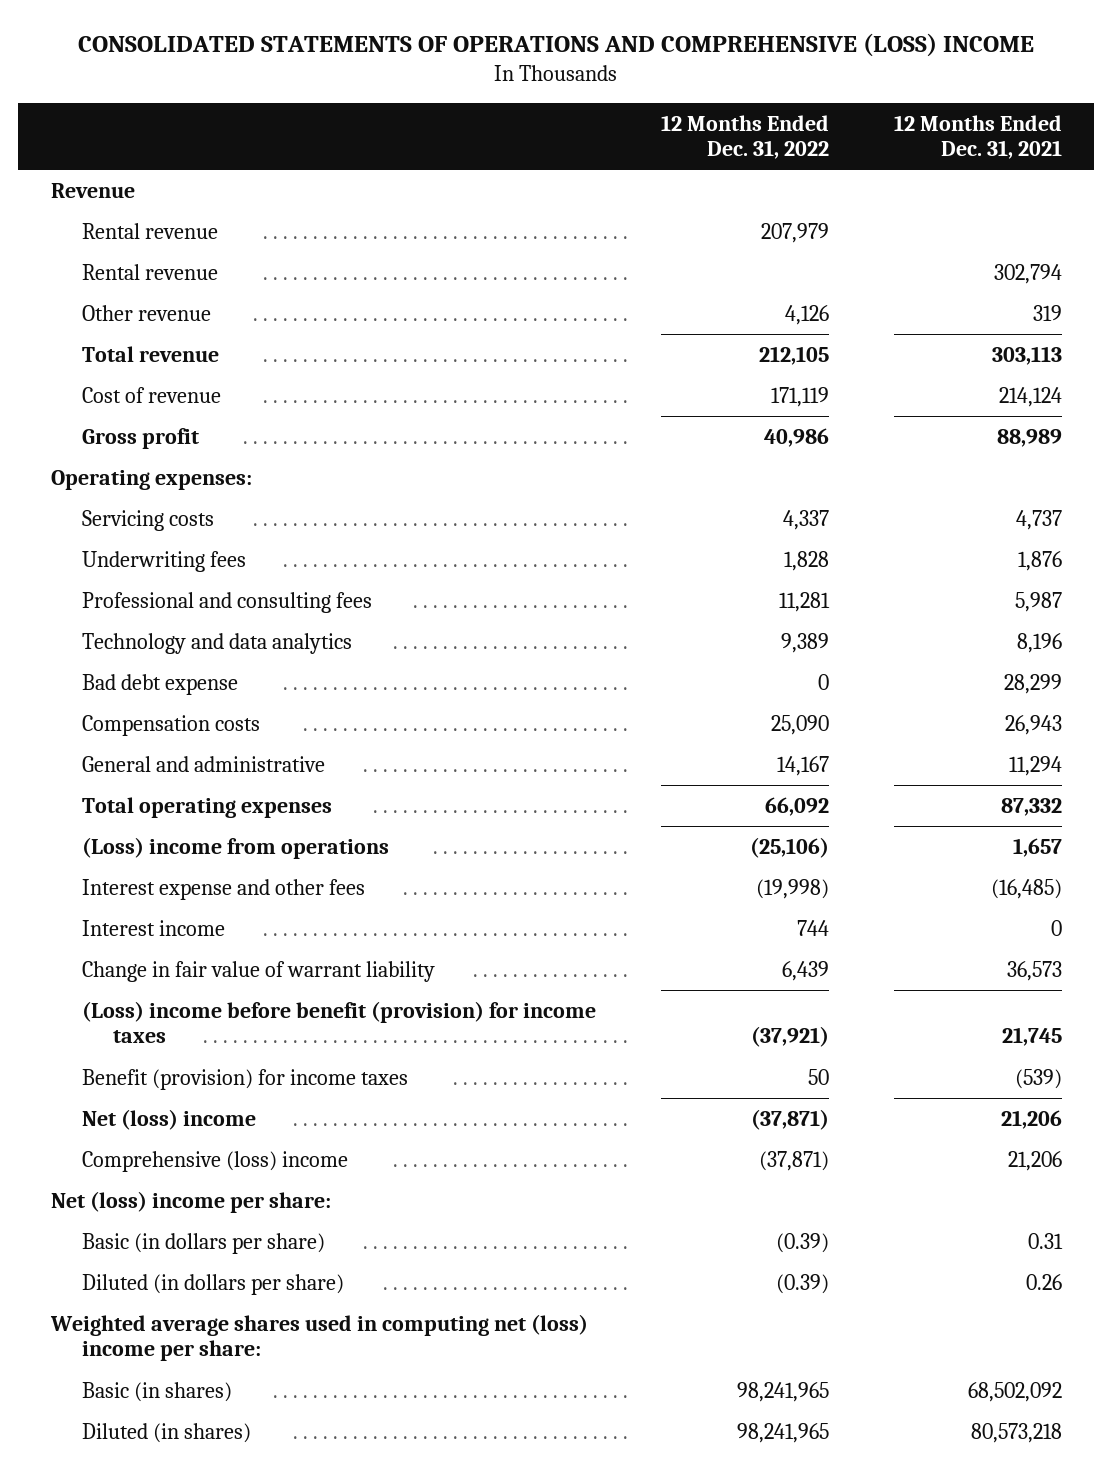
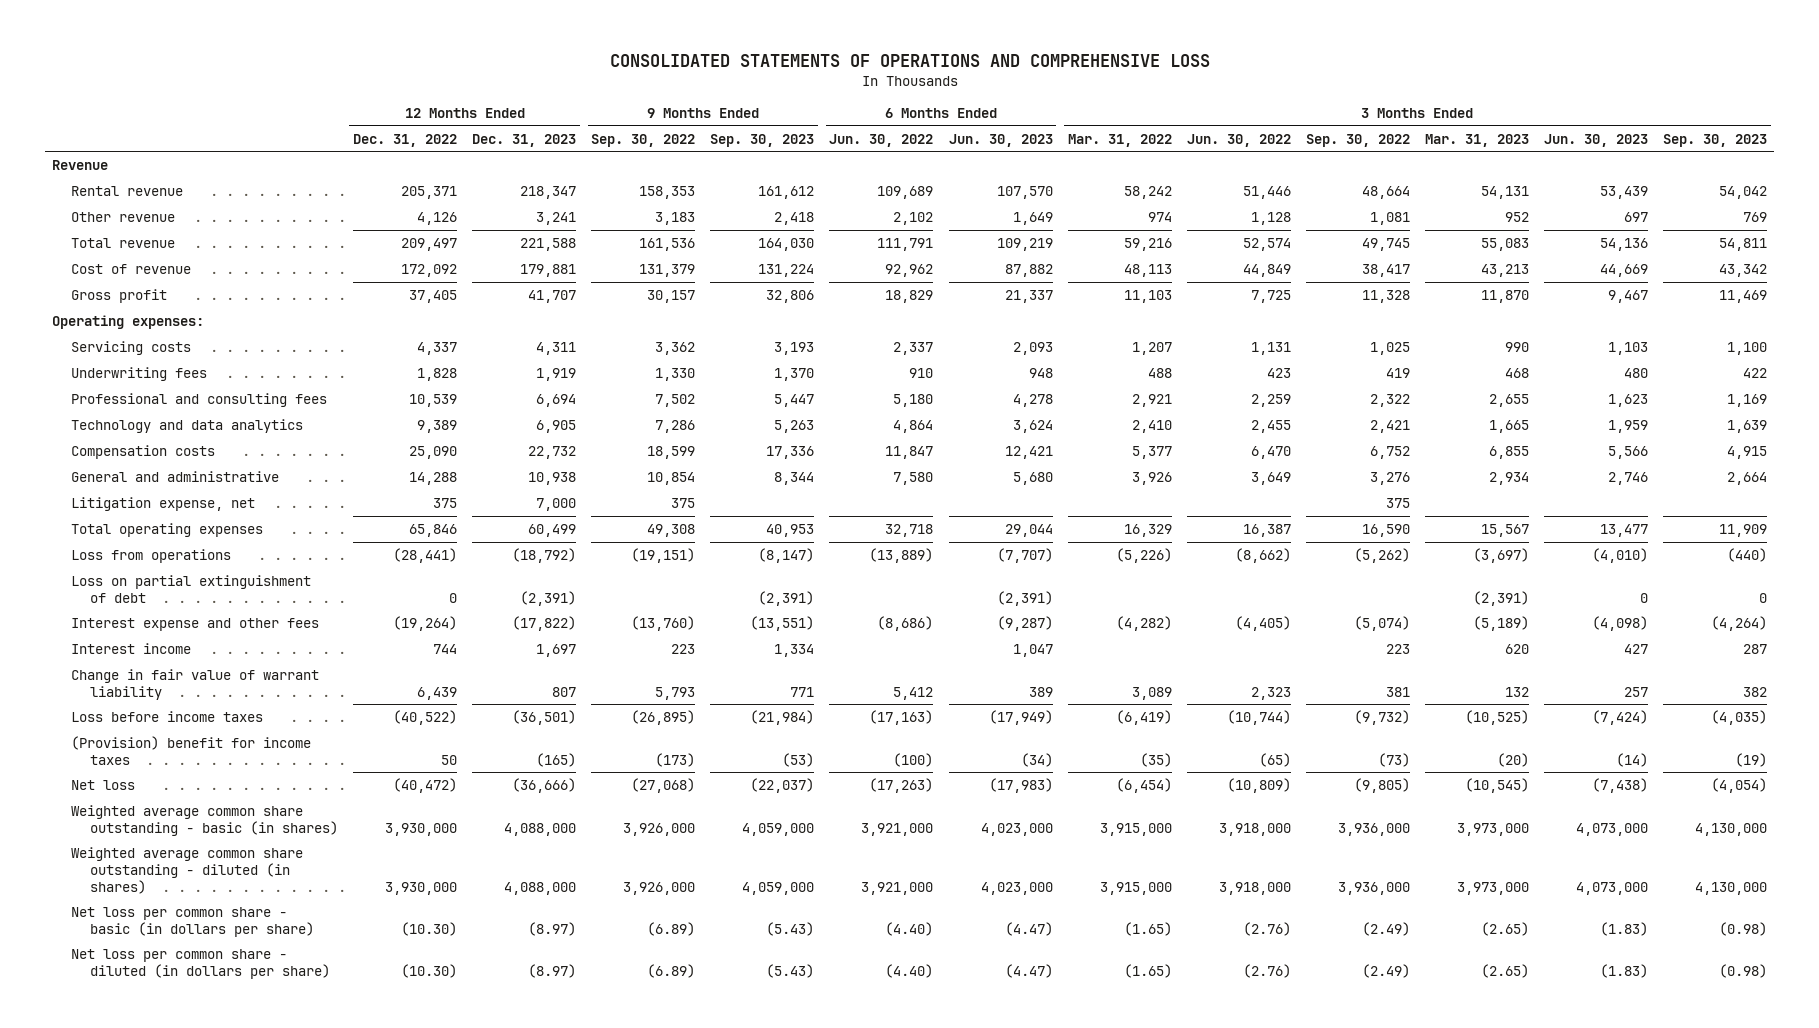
- CONSOLIDATED STATEMENTS OF OPERATIONS AND COMPREHENSIVE (LOSS) INCOME
+ CONSOLIDATED STATEMENTS OF OPERATIONS AND COMPREHENSIVE LOSS
- | 12 Months Ended Dec. 31, 2022 | 12 Months Ended Dec. 31, 2021
+ | 12 Months Ended Dec. 31, 2022 | 12 Months Ended Dec. 31, 2023 | 9 Months Ended Sep. 30, 2022 | 9 Months Ended Sep. 30, 2023 | 6 Months Ended Jun. 30, 2022 | 6 Months Ended Jun. 30, 2023 | 3 Months Ended Mar. 31, 2022 | 3 Months Ended Jun. 30, 2022 | 3 Months Ended Sep. 30, 2022 | 3 Months Ended Mar. 31, 2023 | 3 Months Ended Jun. 30, 2023 | 3 Months Ended Sep. 30, 2023
- Rental revenue | 207,979 |
- Rental revenue | | 302,794
+ Rental revenue | 205,371 | 218,347 | 158,353 | 161,612 | 109,689 | 107,570 | 58,242 | 51,446 | 48,664 | 54,131 | 53,439 | 54,042
- Total revenue | 212,105 | 303,113
- Cost of revenue | 171,119 | 214,124
- Gross profit | 40,986 | 88,989
+ Total revenue | 209,497 | 221,588 | 161,536 | 164,030 | 111,791 | 109,219 | 59,216 | 52,574 | 49,745 | 55,083 | 54,136 | 54,811
+ Cost of revenue | 172,092 | 179,881 | 131,379 | 131,224 | 92,962 | 87,882 | 48,113 | 44,849 | 38,417 | 43,213 | 44,669 | 43,342
+ Gross profit | 37,405 | 41,707 | 30,157 | 32,806 | 18,829 | 21,337 | 11,103 | 7,725 | 11,328 | 11,870 | 9,467 | 11,469
- Professional and consulting fees | 11,281 | 5,987
+ Professional and consulting fees | 10,539 | 6,694 | 7,502 | 5,447 | 5,180 | 4,278 | 2,921 | 2,259 | 2,322 | 2,655 | 1,623 | 1,169
- Bad debt expense | 0 | 28,299
- General and administrative | 14,167 | 11,294
- Total operating expenses | 66,092 | 87,332
- (Loss) income from operations | (25,106) | 1,657
- Interest expense and other fees | (19,998) | (16,485)
+ General and administrative | 14,288 | 10,938 | 10,854 | 8,344 | 7,580 | 5,680 | 3,926 | 3,649 | 3,276 | 2,934 | 2,746 | 2,664
+ Litigation expense, net | 375 | 7,000 | 375 | | | | | | 375 | | |
+ Total operating expenses | 65,846 | 60,499 | 49,308 | 40,953 | 32,718 | 29,044 | 16,329 | 16,387 | 16,590 | 15,567 | 13,477 | 11,909
+ Loss from operations | (28,441) | (18,792) | (19,151) | (8,147) | (13,889) | (7,707) | (5,226) | (8,662) | (5,262) | (3,697) | (4,010) | (440)
+ Loss on partial extinguishment of debt | 0 | (2,391) | | (2,391) | | (2,391) | | | | (2,391) | 0 | 0
+ Interest expense and other fees | (19,264) | (17,822) | (13,760) | (13,551) | (8,686) | (9,287) | (4,282) | (4,405) | (5,074) | (5,189) | (4,098) | (4,264)
- (Loss) income before benefit (provision) for income taxes | (37,921) | 21,745
- Benefit (provision) for income taxes | 50 | (539)
- Net (loss) income | (37,871) | 21,206
- Comprehensive (loss) income | (37,871) | 21,206
- Net (loss) income per share:
- Basic (in dollars per share) | (0.39) | 0.31
- Diluted (in dollars per share) | (0.39) | 0.26
- Weighted average shares used in computing net (loss) income per share:
- Basic (in shares) | 98,241,965 | 68,502,092
- Diluted (in shares) | 98,241,965 | 80,573,218
+ Loss before income taxes | (40,522) | (36,501) | (26,895) | (21,984) | (17,163) | (17,949) | (6,419) | (10,744) | (9,732) | (10,525) | (7,424) | (4,035)
+ (Provision) benefit for income taxes | 50 | (165) | (173) | (53) | (100) | (34) | (35) | (65) | (73) | (20) | (14) | (19)
+ Net loss | (40,472) | (36,666) | (27,068) | (22,037) | (17,263) | (17,983) | (6,454) | (10,809) | (9,805) | (10,545) | (7,438) | (4,054)
+ Weighted average common share outstanding - basic (in shares) | 3,930,000 | 4,088,000 | 3,926,000 | 4,059,000 | 3,921,000 | 4,023,000 | 3,915,000 | 3,918,000 | 3,936,000 | 3,973,000 | 4,073,000 | 4,130,000
+ Weighted average common share outstanding - diluted (in shares) | 3,930,000 | 4,088,000 | 3,926,000 | 4,059,000 | 3,921,000 | 4,023,000 | 3,915,000 | 3,918,000 | 3,936,000 | 3,973,000 | 4,073,000 | 4,130,000
+ Net loss per common share - basic (in dollars per share) | (10.30) | (8.97) | (6.89) | (5.43) | (4.40) | (4.47) | (1.65) | (2.76) | (2.49) | (2.65) | (1.83) | (0.98)
+ Net loss per common share - diluted (in dollars per share) | (10.30) | (8.97) | (6.89) | (5.43) | (4.40) | (4.47) | (1.65) | (2.76) | (2.49) | (2.65) | (1.83) | (0.98)

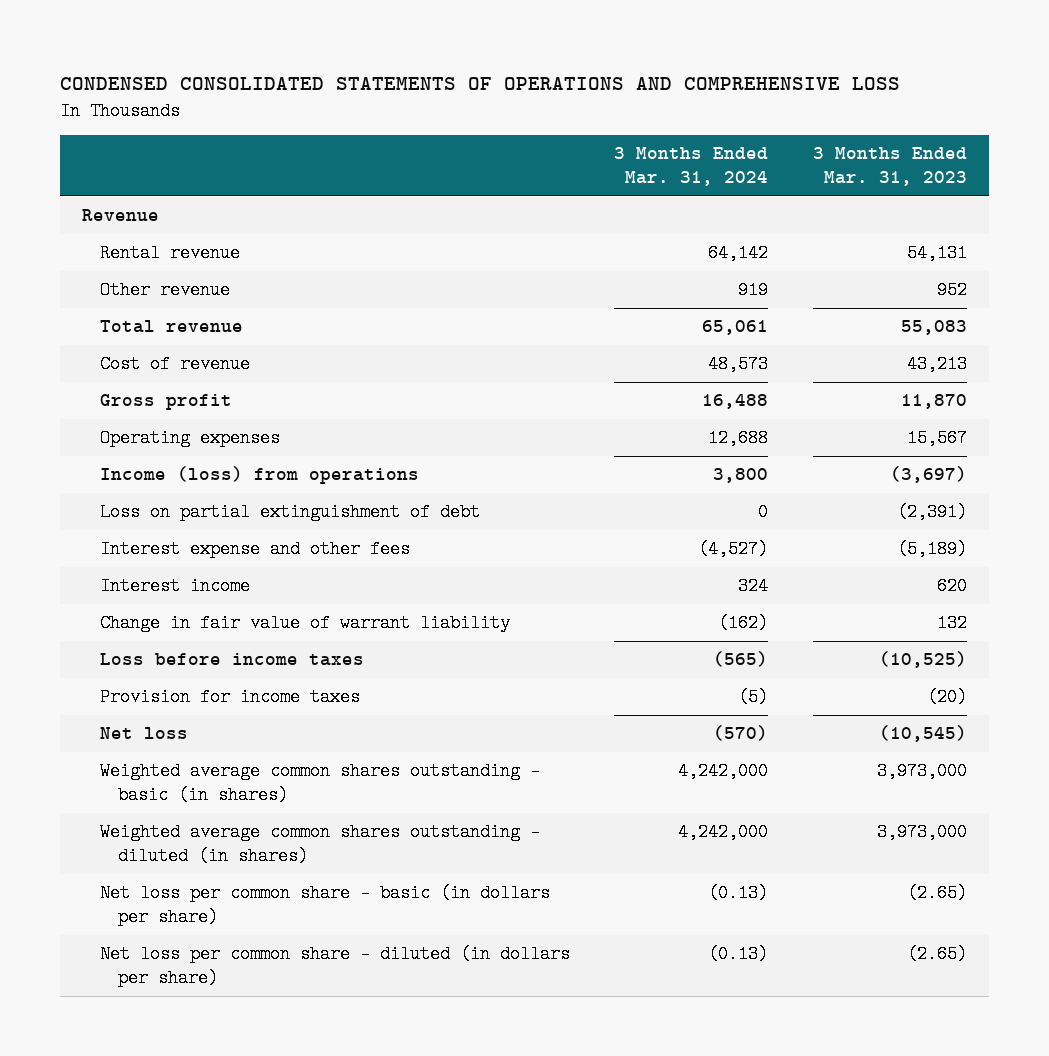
- CONSOLIDATED STATEMENTS OF OPERATIONS AND COMPREHENSIVE LOSS
+ CONDENSED CONSOLIDATED STATEMENTS OF OPERATIONS AND COMPREHENSIVE LOSS
- | 12 Months Ended Dec. 31, 2022 | 12 Months Ended Dec. 31, 2023 | 9 Months Ended Sep. 30, 2022 | 9 Months Ended Sep. 30, 2023 | 6 Months Ended Jun. 30, 2022 | 6 Months Ended Jun. 30, 2023 | 3 Months Ended Mar. 31, 2022 | 3 Months Ended Jun. 30, 2022 | 3 Months Ended Sep. 30, 2022 | 3 Months Ended Mar. 31, 2023 | 3 Months Ended Jun. 30, 2023 | 3 Months Ended Sep. 30, 2023
+ | 3 Months Ended Mar. 31, 2024 | 3 Months Ended Mar. 31, 2023
- Operating expenses:
- Servicing costs | 4,337 | 4,311 | 3,362 | 3,193 | 2,337 | 2,093 | 1,207 | 1,131 | 1,025 | 990 | 1,103 | 1,100
- Underwriting fees | 1,828 | 1,919 | 1,330 | 1,370 | 910 | 948 | 488 | 423 | 419 | 468 | 480 | 422
- Professional and consulting fees | 10,539 | 6,694 | 7,502 | 5,447 | 5,180 | 4,278 | 2,921 | 2,259 | 2,322 | 2,655 | 1,623 | 1,169
- Technology and data analytics | 9,389 | 6,905 | 7,286 | 5,263 | 4,864 | 3,624 | 2,410 | 2,455 | 2,421 | 1,665 | 1,959 | 1,639
- Compensation costs | 25,090 | 22,732 | 18,599 | 17,336 | 11,847 | 12,421 | 5,377 | 6,470 | 6,752 | 6,855 | 5,566 | 4,915
- General and administrative | 14,288 | 10,938 | 10,854 | 8,344 | 7,580 | 5,680 | 3,926 | 3,649 | 3,276 | 2,934 | 2,746 | 2,664
- Litigation expense, net | 375 | 7,000 | 375 | | | | | | 375 | | |
- Total operating expenses | 65,846 | 60,499 | 49,308 | 40,953 | 32,718 | 29,044 | 16,329 | 16,387 | 16,590 | 15,567 | 13,477 | 11,909
- Loss from operations | (28,441) | (18,792) | (19,151) | (8,147) | (13,889) | (7,707) | (5,226) | (8,662) | (5,262) | (3,697) | (4,010) | (440)
+ Operating expenses | 12,688 | 15,567
+ Income (loss) from operations | 3,800 | (3,697)
- (Provision) benefit for income taxes | 50 | (165) | (173) | (53) | (100) | (34) | (35) | (65) | (73) | (20) | (14) | (19)
+ Provision for income taxes | (5) | (20)
- Weighted average common share outstanding - basic (in shares) | 3,930,000 | 4,088,000 | 3,926,000 | 4,059,000 | 3,921,000 | 4,023,000 | 3,915,000 | 3,918,000 | 3,936,000 | 3,973,000 | 4,073,000 | 4,130,000
- Weighted average common share outstanding - diluted (in shares) | 3,930,000 | 4,088,000 | 3,926,000 | 4,059,000 | 3,921,000 | 4,023,000 | 3,915,000 | 3,918,000 | 3,936,000 | 3,973,000 | 4,073,000 | 4,130,000
+ Weighted average common shares outstanding - basic (in shares) | 4,242,000 | 3,973,000
+ Weighted average common shares outstanding - diluted (in shares) | 4,242,000 | 3,973,000

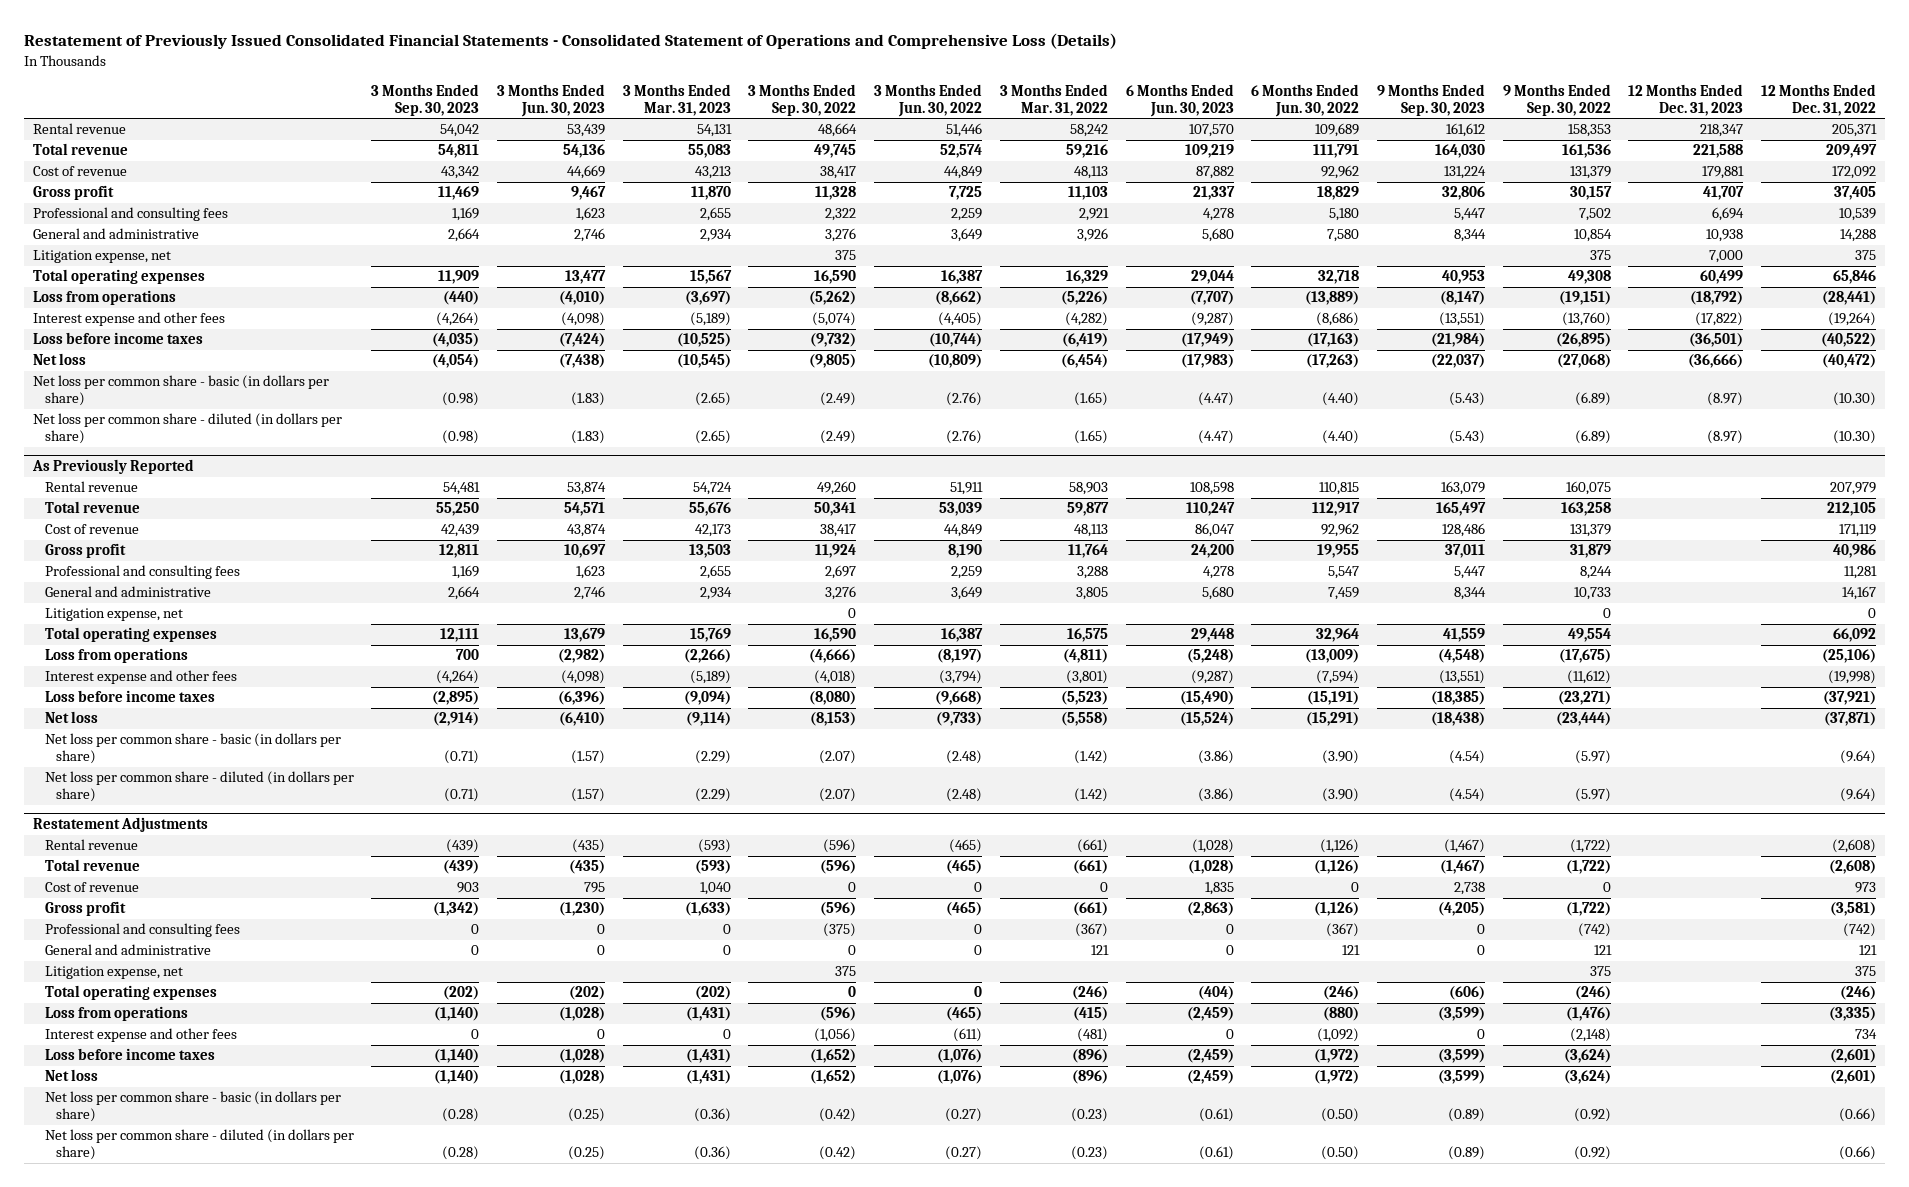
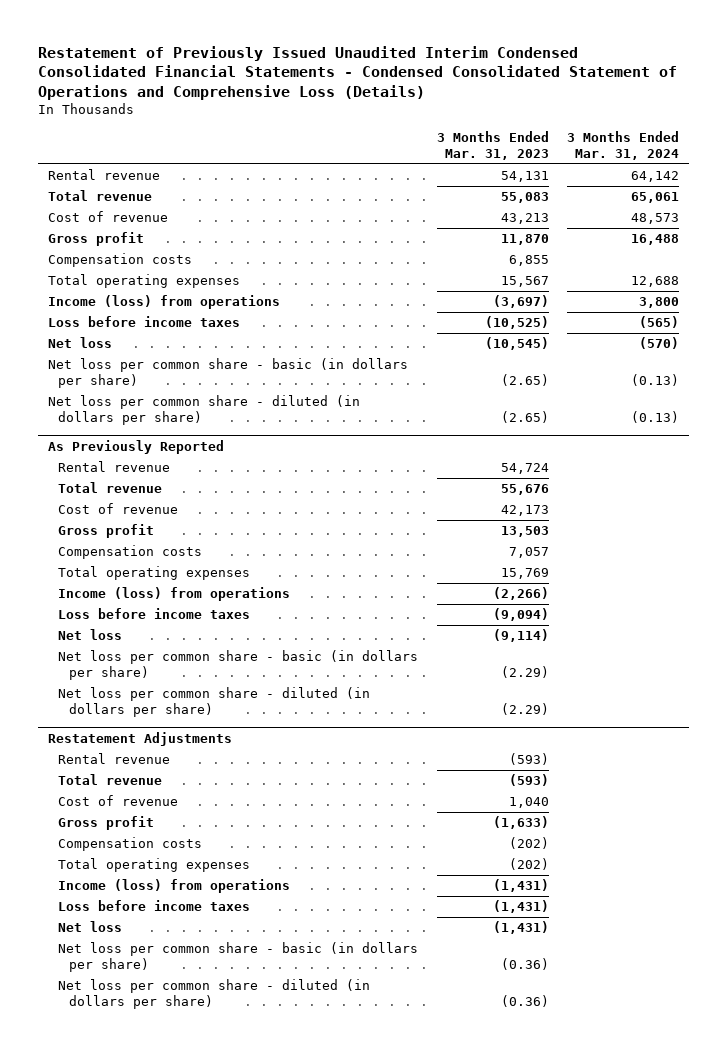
- Restatement of Previously Issued Consolidated Financial Statements - Consolidated Statement of Operations and Comprehensive Loss (Details)
+ Restatement of Previously Issued Unaudited Interim Condensed Consolidated Financial Statements - Condensed Consolidated Statement of Operations and Comprehensive Loss (Details)
- | 3 Months Ended Sep. 30, 2023 | 3 Months Ended Jun. 30, 2023 | 3 Months Ended Mar. 31, 2023 | 3 Months Ended Sep. 30, 2022 | 3 Months Ended Jun. 30, 2022 | 3 Months Ended Mar. 31, 2022 | 6 Months Ended Jun. 30, 2023 | 6 Months Ended Jun. 30, 2022 | 9 Months Ended Sep. 30, 2023 | 9 Months Ended Sep. 30, 2022 | 12 Months Ended Dec. 31, 2023 | 12 Months Ended Dec. 31, 2022
+ | 3 Months Ended Mar. 31, 2023 | 3 Months Ended Mar. 31, 2024
- Professional and consulting fees | 1,169 | 1,623 | 2,655 | 2,322 | 2,259 | 2,921 | 4,278 | 5,180 | 5,447 | 7,502 | 6,694 | 10,539
- General and administrative | 2,664 | 2,746 | 2,934 | 3,276 | 3,649 | 3,926 | 5,680 | 7,580 | 8,344 | 10,854 | 10,938 | 14,288
- Litigation expense, net | | | | 375 | | | | | | 375 | 7,000 | 375
+ Compensation costs | 6,855 |
- Loss from operations | (440) | (4,010) | (3,697) | (5,262) | (8,662) | (5,226) | (7,707) | (13,889) | (8,147) | (19,151) | (18,792) | (28,441)
- Interest expense and other fees | (4,264) | (4,098) | (5,189) | (5,074) | (4,405) | (4,282) | (9,287) | (8,686) | (13,551) | (13,760) | (17,822) | (19,264)
+ Income (loss) from operations | (3,697) | 3,800
@ As Previously Reported
- Professional and consulting fees | 1,169 | 1,623 | 2,655 | 2,697 | 2,259 | 3,288 | 4,278 | 5,547 | 5,447 | 8,244 | | 11,281
- General and administrative | 2,664 | 2,746 | 2,934 | 3,276 | 3,649 | 3,805 | 5,680 | 7,459 | 8,344 | 10,733 | | 14,167
- Litigation expense, net | | | | 0 | | | | | | 0 | | 0
+ Compensation costs | 7,057 |
- Loss from operations | 700 | (2,982) | (2,266) | (4,666) | (8,197) | (4,811) | (5,248) | (13,009) | (4,548) | (17,675) | | (25,106)
- Interest expense and other fees | (4,264) | (4,098) | (5,189) | (4,018) | (3,794) | (3,801) | (9,287) | (7,594) | (13,551) | (11,612) | | (19,998)
+ Income (loss) from operations | (2,266) |
@ Restatement Adjustments
- Professional and consulting fees | 0 | 0 | 0 | (375) | 0 | (367) | 0 | (367) | 0 | (742) | | (742)
- General and administrative | 0 | 0 | 0 | 0 | 0 | 121 | 0 | 121 | 0 | 121 | | 121
- Litigation expense, net | | | | 375 | | | | | | 375 | | 375
+ Compensation costs | (202) |
- Loss from operations | (1,140) | (1,028) | (1,431) | (596) | (465) | (415) | (2,459) | (880) | (3,599) | (1,476) | | (3,335)
- Interest expense and other fees | 0 | 0 | 0 | (1,056) | (611) | (481) | 0 | (1,092) | 0 | (2,148) | | 734
+ Income (loss) from operations | (1,431) |

